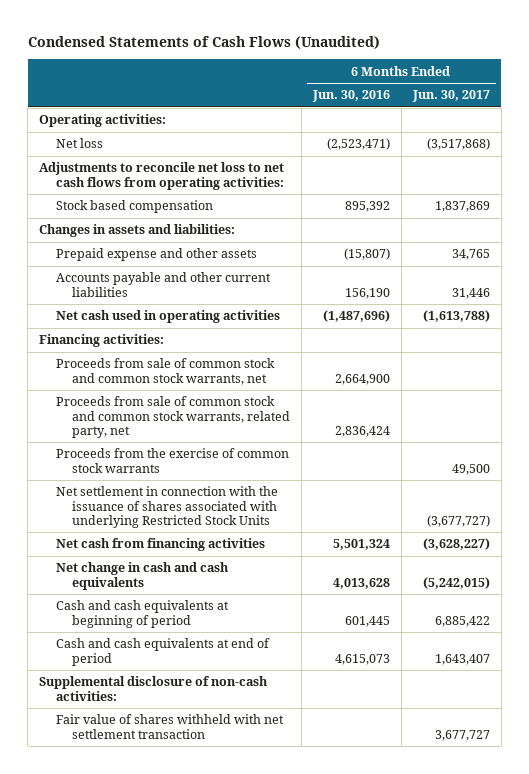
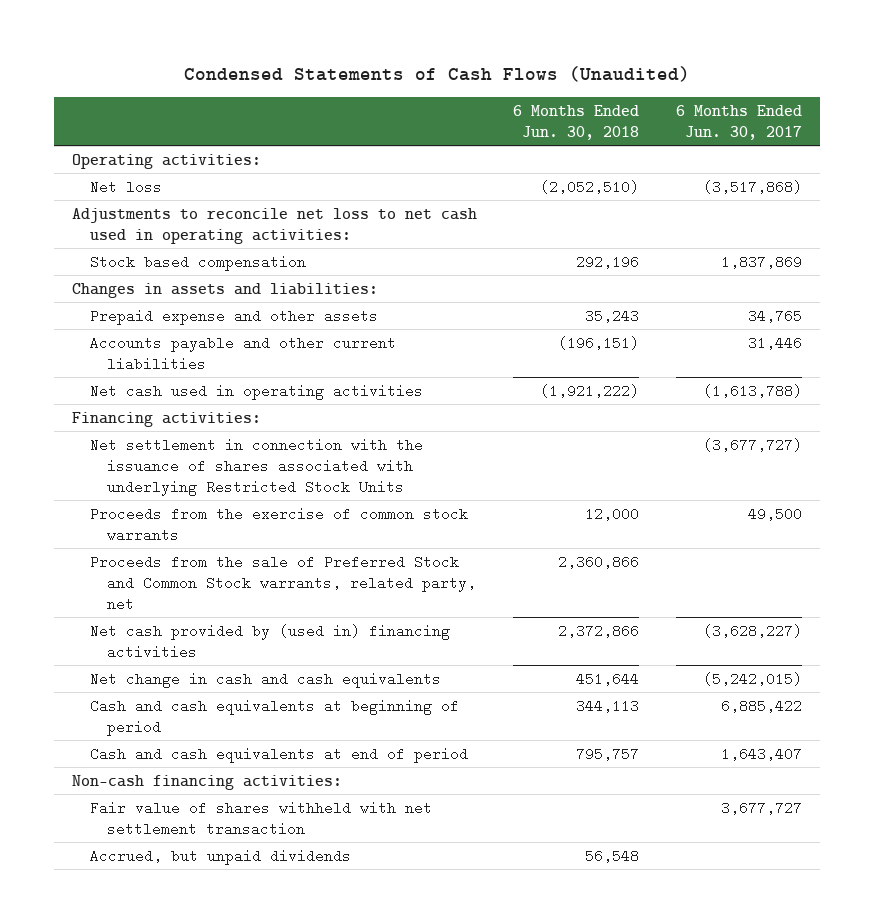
- | 6 Months Ended Jun. 30, 2016 | 6 Months Ended Jun. 30, 2017
+ | 6 Months Ended Jun. 30, 2018 | 6 Months Ended Jun. 30, 2017
- Adjustments to reconcile net loss to net cash flows from operating activities:
+ Adjustments to reconcile net loss to net cash used in operating activities:
- Proceeds from sale of common stock and common stock warrants, net | 2,664,900 |
- Proceeds from sale of common stock and common stock warrants, related party, net | 2,836,424 |
- Net cash from financing activities | 5,501,324 | (3,628,227)
moved down: Proceeds from the exercise of common stock warrants | 12,000 | 49,500
+ Proceeds from the sale of Preferred Stock and Common Stock warrants, related party, net | 2,360,866 |
+ Net cash provided by (used in) financing activities | 2,372,866 | (3,628,227)
- Supplemental disclosure of non-cash activities:
+ Non-cash financing activities:
+ Accrued, but unpaid dividends | 56,548 |

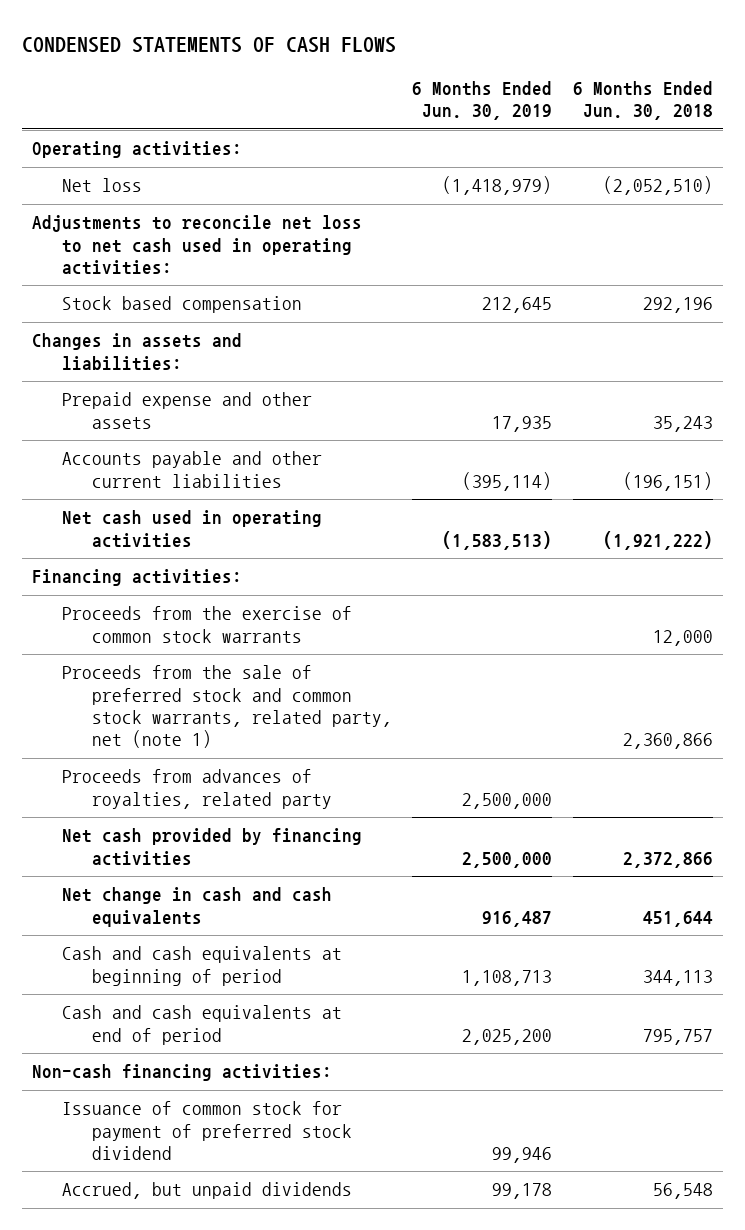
- Condensed Statements of Cash Flows (Unaudited)
+ CONDENSED STATEMENTS OF CASH FLOWS
- | 6 Months Ended Jun. 30, 2018 | 6 Months Ended Jun. 30, 2017
+ | 6 Months Ended Jun. 30, 2019 | 6 Months Ended Jun. 30, 2018
- Net settlement in connection with the issuance of shares associated with underlying Restricted Stock Units | | (3,677,727)
- Proceeds from the sale of Preferred Stock and Common Stock warrants, related party, net | 2,360,866 |
- Net cash provided by (used in) financing activities | 2,372,866 | (3,628,227)
+ Proceeds from the sale of preferred stock and common stock warrants, related party, net (note 1) | | 2,360,866
+ Proceeds from advances of royalties, related party | 2,500,000 |
+ Net cash provided by financing activities | 2,500,000 | 2,372,866
- Fair value of shares withheld with net settlement transaction | | 3,677,727
+ Issuance of common stock for payment of preferred stock dividend | 99,946 |

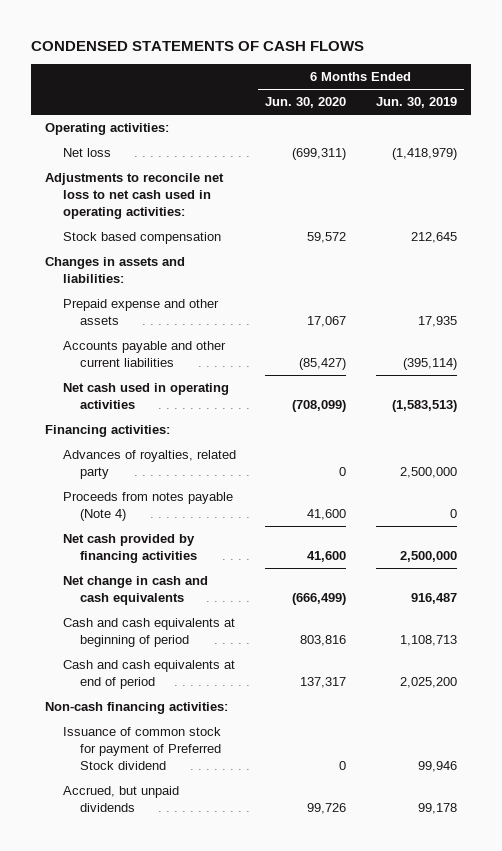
- | 6 Months Ended Jun. 30, 2019 | 6 Months Ended Jun. 30, 2018
+ | 6 Months Ended Jun. 30, 2020 | 6 Months Ended Jun. 30, 2019
- Proceeds from the exercise of common stock warrants | | 12,000
- Proceeds from the sale of preferred stock and common stock warrants, related party, net (note 1) | | 2,360,866
- Proceeds from advances of royalties, related party | 2,500,000 |
+ Advances of royalties, related party | 0 | 2,500,000
+ Proceeds from notes payable (Note 4) | 41,600 | 0
- Issuance of common stock for payment of preferred stock dividend | 99,946 |
+ Issuance of common stock for payment of Preferred Stock dividend | 0 | 99,946

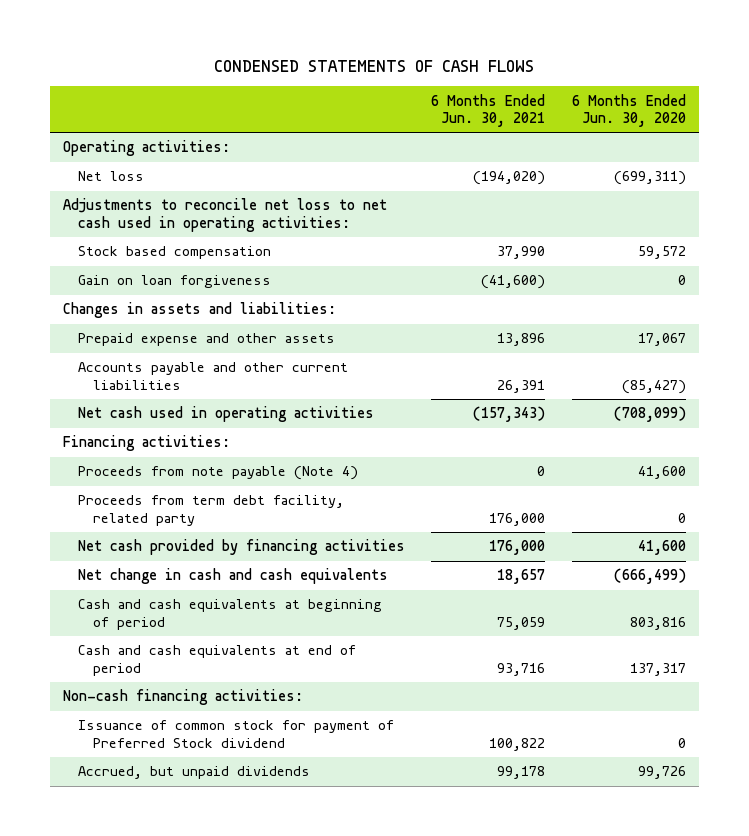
- | 6 Months Ended Jun. 30, 2020 | 6 Months Ended Jun. 30, 2019
+ | 6 Months Ended Jun. 30, 2021 | 6 Months Ended Jun. 30, 2020
+ Gain on loan forgiveness | (41,600) | 0
- Advances of royalties, related party | 0 | 2,500,000
- Proceeds from notes payable (Note 4) | 41,600 | 0
+ Proceeds from note payable (Note 4) | 0 | 41,600
+ Proceeds from term debt facility, related party | 176,000 | 0

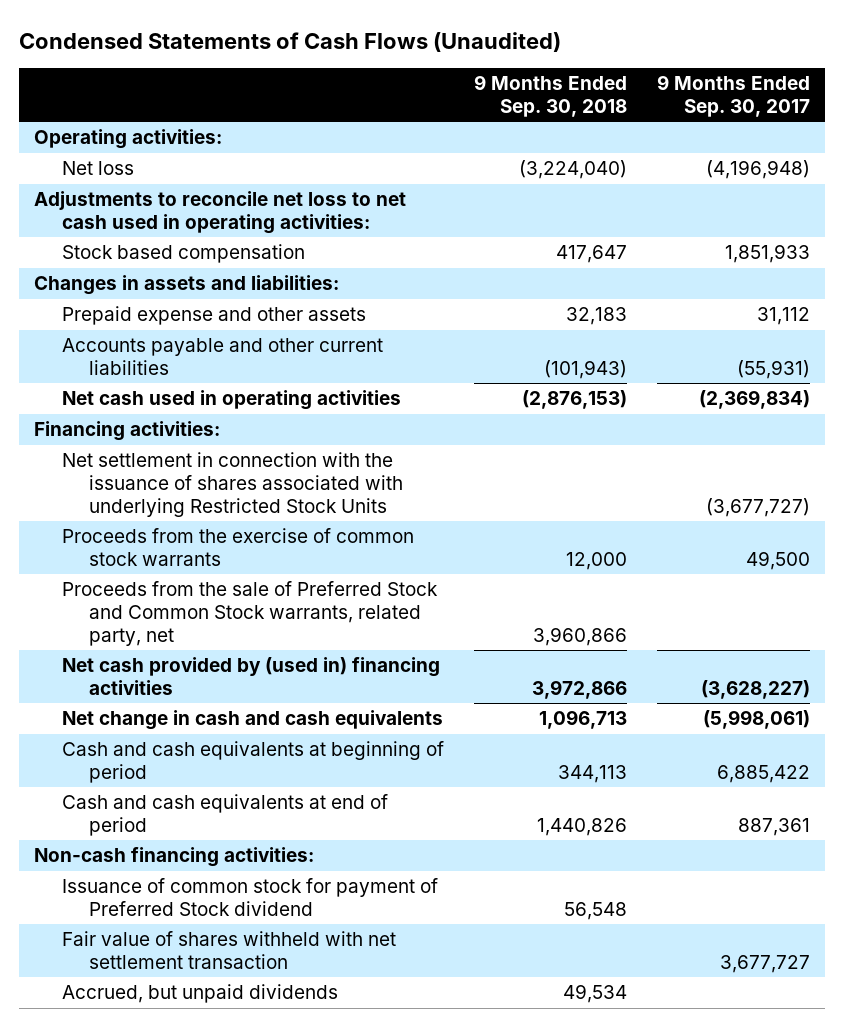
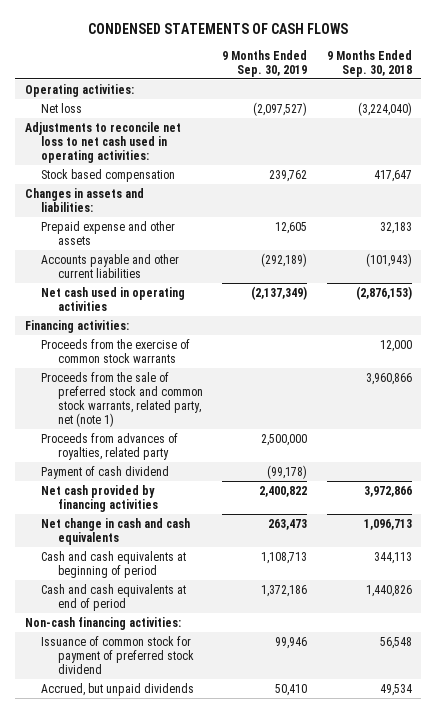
- Condensed Statements of Cash Flows (Unaudited)
+ CONDENSED STATEMENTS OF CASH FLOWS
- | 9 Months Ended Sep. 30, 2018 | 9 Months Ended Sep. 30, 2017
+ | 9 Months Ended Sep. 30, 2019 | 9 Months Ended Sep. 30, 2018
- Net settlement in connection with the issuance of shares associated with underlying Restricted Stock Units | | (3,677,727)
- Proceeds from the sale of Preferred Stock and Common Stock warrants, related party, net | 3,960,866 |
- Net cash provided by (used in) financing activities | 3,972,866 | (3,628,227)
+ Proceeds from the sale of preferred stock and common stock warrants, related party, net (note 1) | | 3,960,866
+ Proceeds from advances of royalties, related party | 2,500,000 |
+ Payment of cash dividend | (99,178) |
+ Net cash provided by financing activities | 2,400,822 | 3,972,866
- Issuance of common stock for payment of Preferred Stock dividend | 56,548 |
- Fair value of shares withheld with net settlement transaction | | 3,677,727
+ Issuance of common stock for payment of preferred stock dividend | 99,946 | 56,548

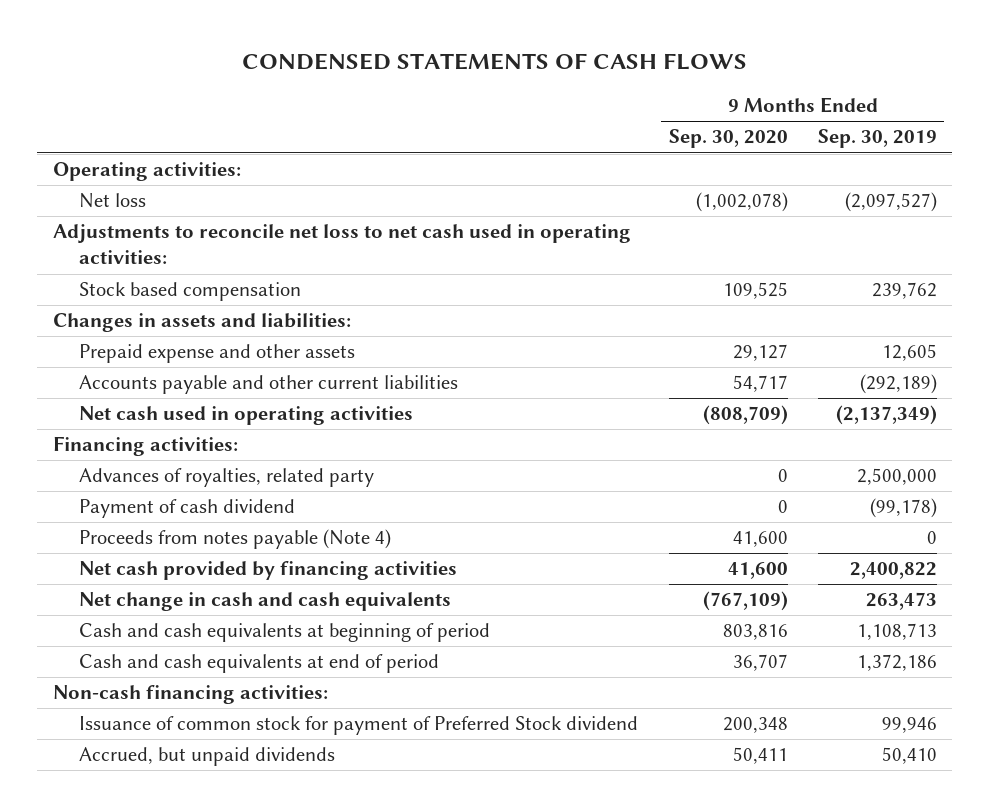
- | 9 Months Ended Sep. 30, 2019 | 9 Months Ended Sep. 30, 2018
+ | 9 Months Ended Sep. 30, 2020 | 9 Months Ended Sep. 30, 2019
- Proceeds from the exercise of common stock warrants | | 12,000
- Proceeds from the sale of preferred stock and common stock warrants, related party, net (note 1) | | 3,960,866
- Proceeds from advances of royalties, related party | 2,500,000 |
+ Advances of royalties, related party | 0 | 2,500,000
+ Proceeds from notes payable (Note 4) | 41,600 | 0
- Issuance of common stock for payment of preferred stock dividend | 99,946 | 56,548
+ Issuance of common stock for payment of Preferred Stock dividend | 200,348 | 99,946

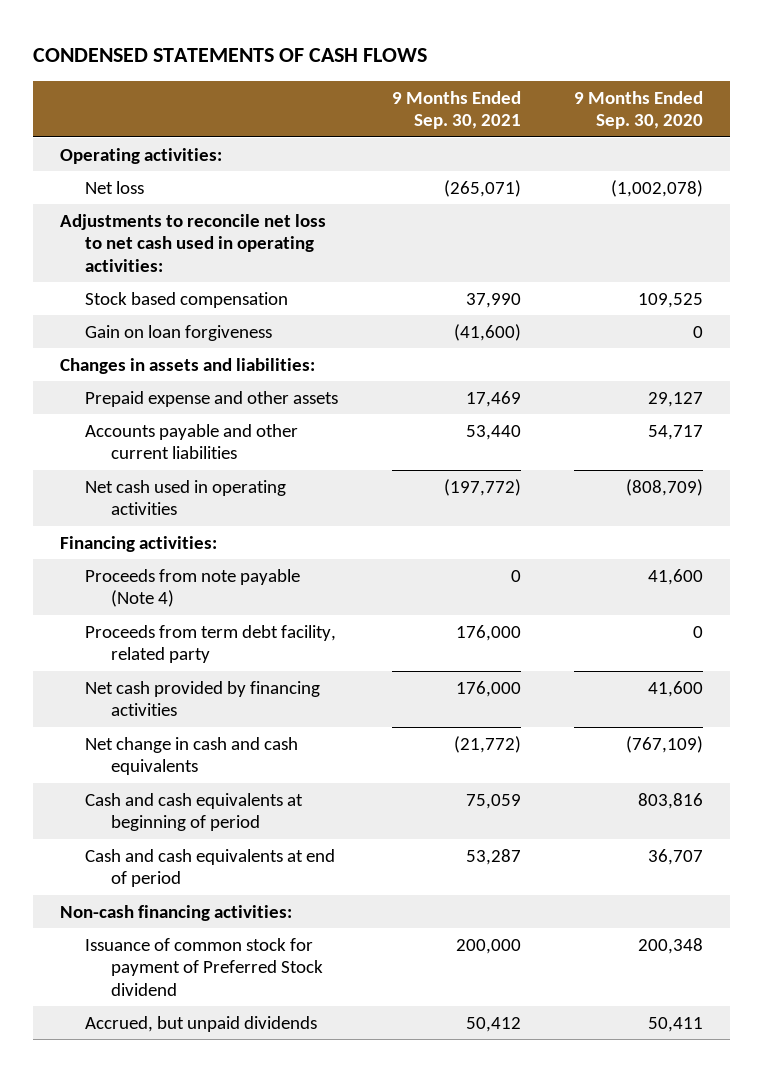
- | 9 Months Ended Sep. 30, 2020 | 9 Months Ended Sep. 30, 2019
+ | 9 Months Ended Sep. 30, 2021 | 9 Months Ended Sep. 30, 2020
+ Gain on loan forgiveness | (41,600) | 0
- Advances of royalties, related party | 0 | 2,500,000
- Payment of cash dividend | 0 | (99,178)
- Proceeds from notes payable (Note 4) | 41,600 | 0
+ Proceeds from note payable (Note 4) | 0 | 41,600
+ Proceeds from term debt facility, related party | 176,000 | 0

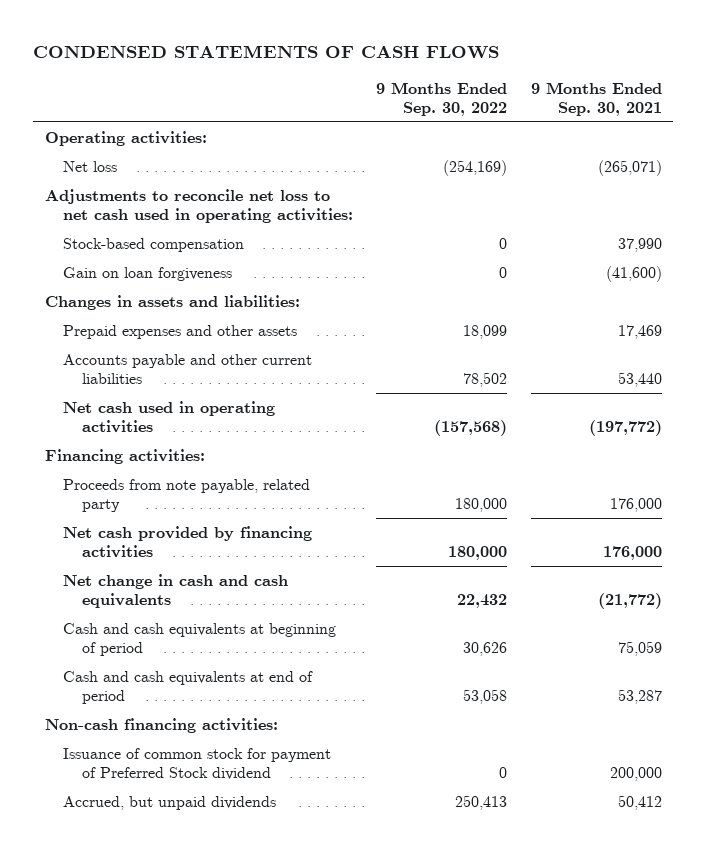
- | 9 Months Ended Sep. 30, 2021 | 9 Months Ended Sep. 30, 2020
+ | 9 Months Ended Sep. 30, 2022 | 9 Months Ended Sep. 30, 2021
- Stock based compensation | 37,990 | 109,525
+ Stock-based compensation | 0 | 37,990
- Prepaid expense and other assets | 17,469 | 29,127
+ Prepaid expenses and other assets | 18,099 | 17,469
- Proceeds from note payable (Note 4) | 0 | 41,600
- Proceeds from term debt facility, related party | 176,000 | 0
+ Proceeds from note payable, related party | 180,000 | 176,000

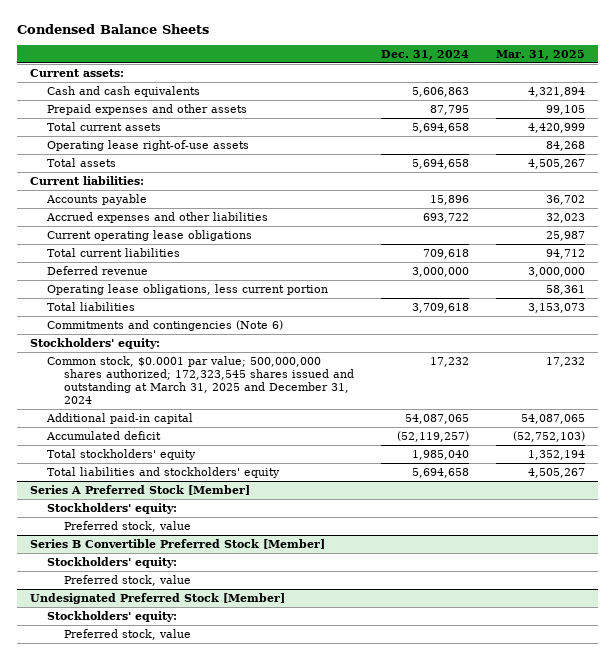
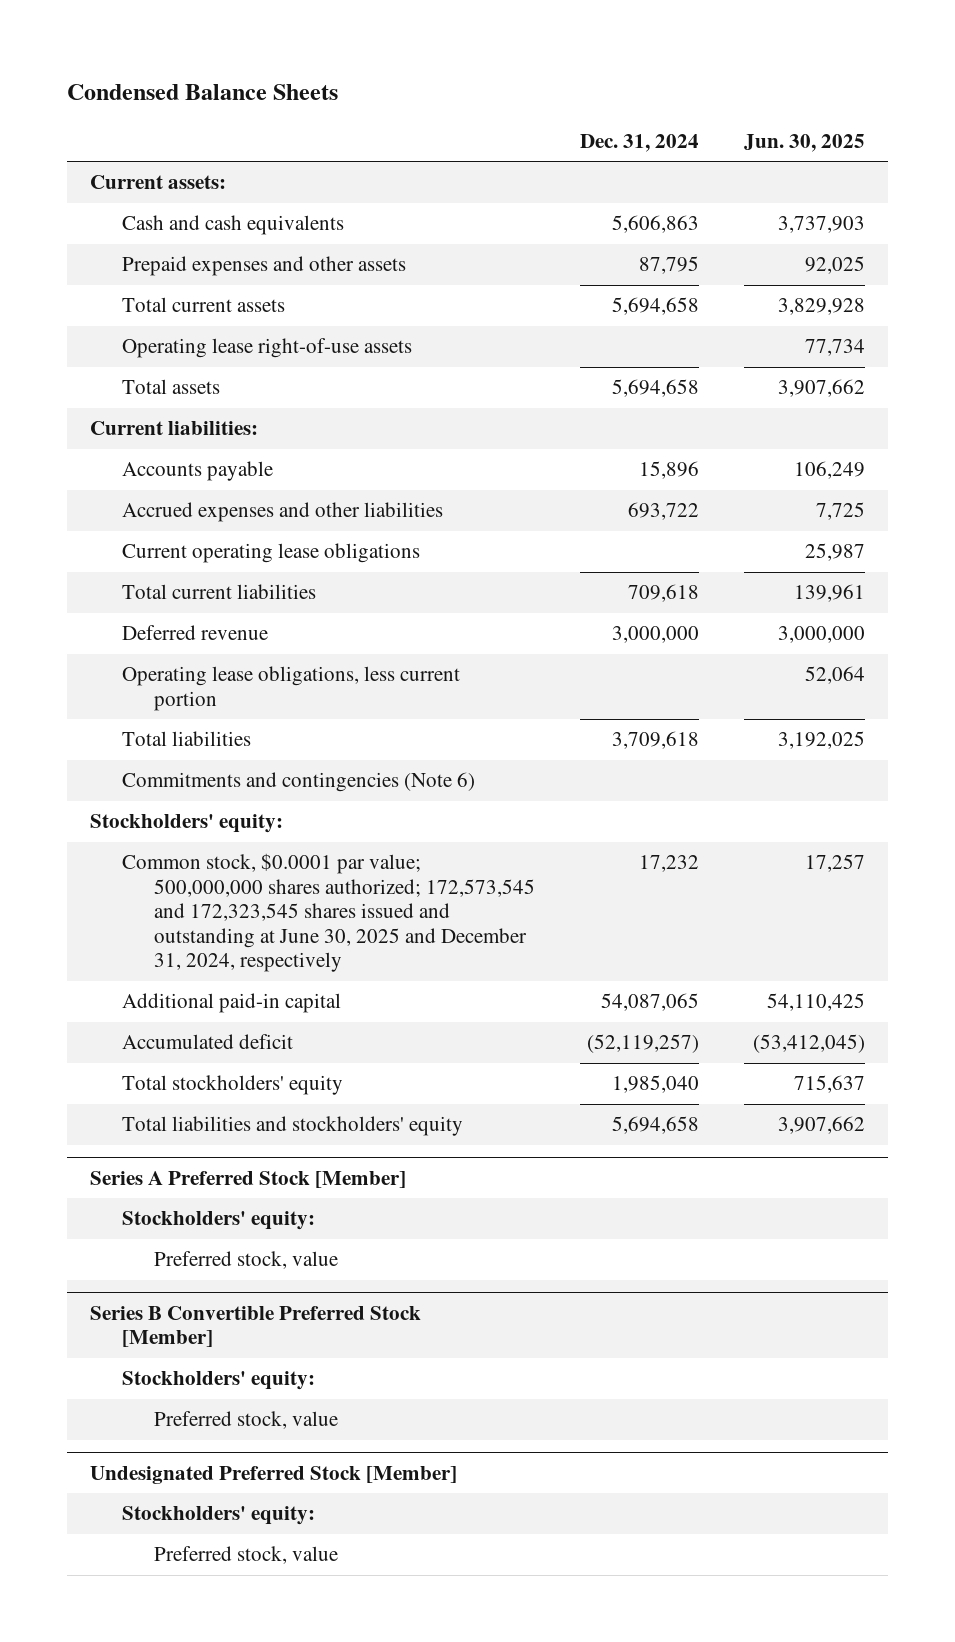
- | Dec. 31, 2024 | Mar. 31, 2025
+ | Dec. 31, 2024 | Jun. 30, 2025
- Common stock, $0.0001 par value; 500,000,000 shares authorized; 172,323,545 shares issued and outstanding at March 31, 2025 and December 31, 2024 | 17,232 | 17,232
+ Common stock, $0.0001 par value; 500,000,000 shares authorized; 172,573,545 and 172,323,545 shares issued and outstanding at June 30, 2025 and December 31, 2024, respectively | 17,232 | 17,257

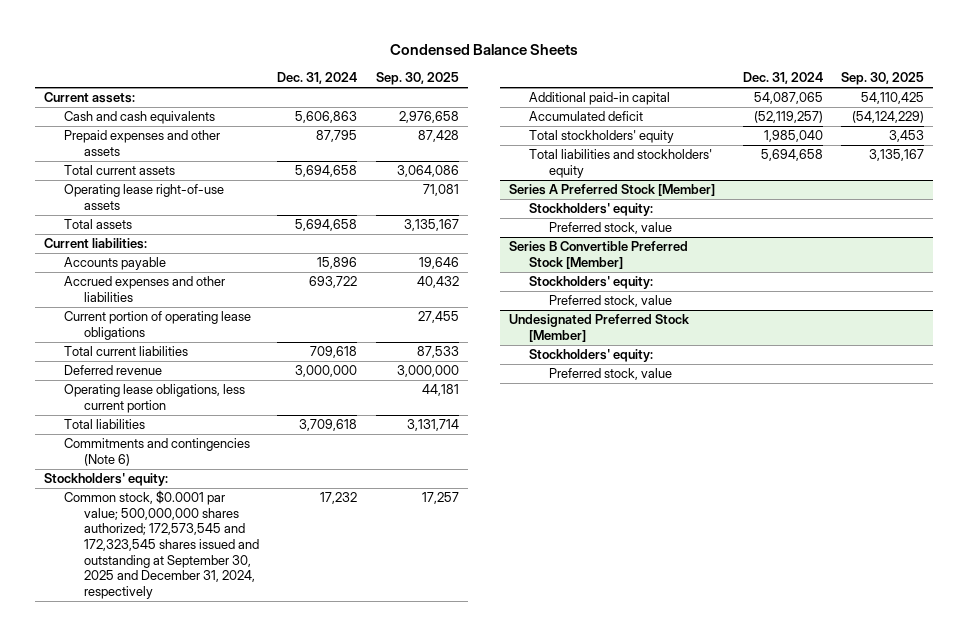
- | Dec. 31, 2024 | Jun. 30, 2025
+ | Dec. 31, 2024 | Sep. 30, 2025
- Current operating lease obligations | | 25,987
+ Current portion of operating lease obligations | | 27,455
- Common stock, $0.0001 par value; 500,000,000 shares authorized; 172,573,545 and 172,323,545 shares issued and outstanding at June 30, 2025 and December 31, 2024, respectively | 17,232 | 17,257
+ Common stock, $0.0001 par value; 500,000,000 shares authorized; 172,573,545 and 172,323,545 shares issued and outstanding at September 30, 2025 and December 31, 2024, respectively | 17,232 | 17,257

